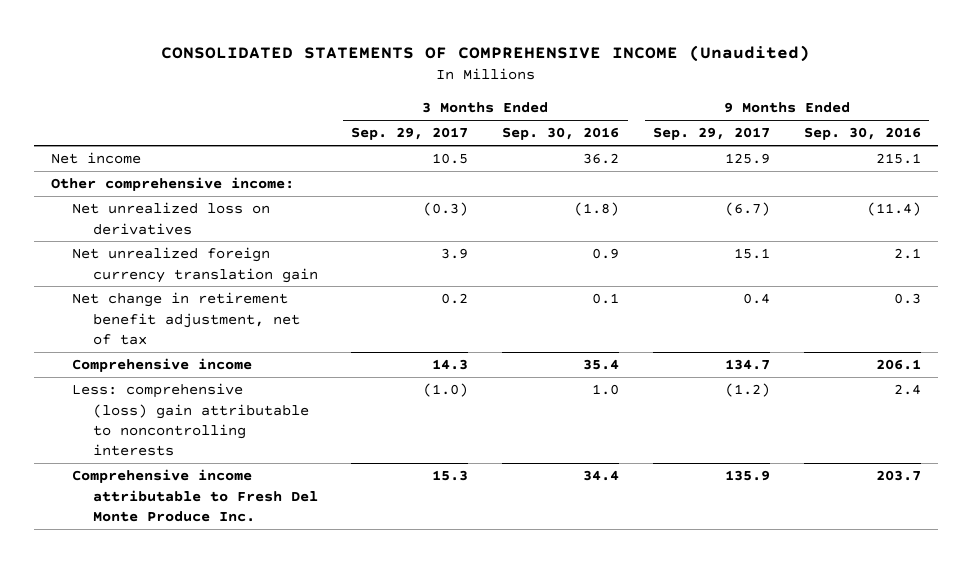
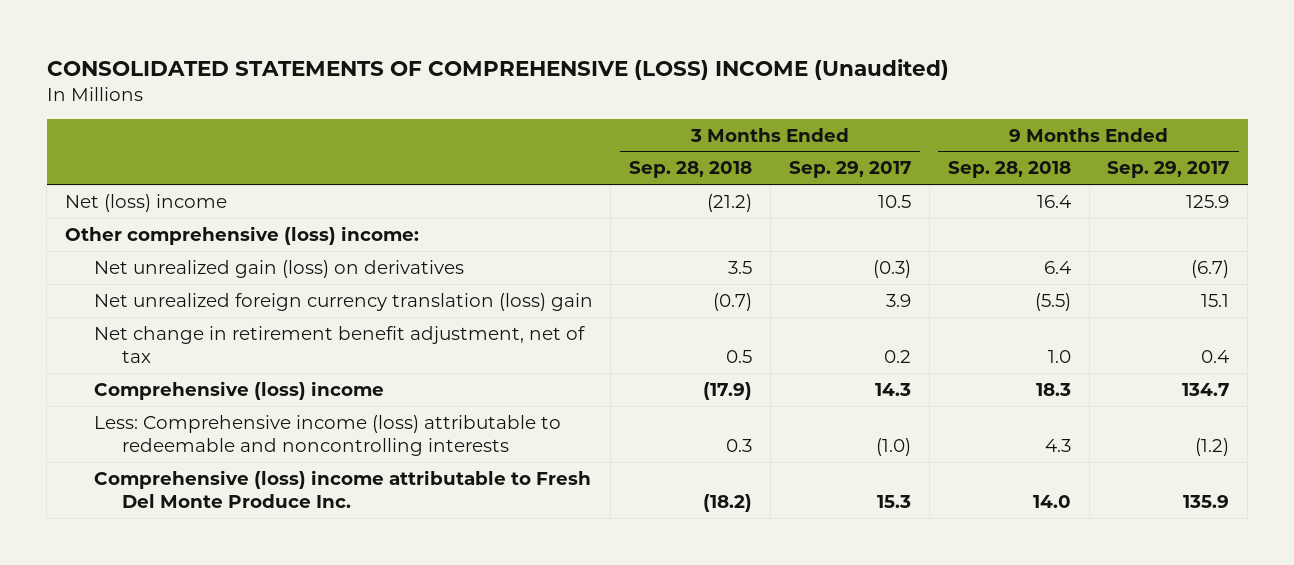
- CONSOLIDATED STATEMENTS OF COMPREHENSIVE INCOME (Unaudited)
+ CONSOLIDATED STATEMENTS OF COMPREHENSIVE (LOSS) INCOME (Unaudited)
- | 3 Months Ended Sep. 29, 2017 | 3 Months Ended Sep. 30, 2016 | 9 Months Ended Sep. 29, 2017 | 9 Months Ended Sep. 30, 2016
+ | 3 Months Ended Sep. 28, 2018 | 3 Months Ended Sep. 29, 2017 | 9 Months Ended Sep. 28, 2018 | 9 Months Ended Sep. 29, 2017
- Net income | 10.5 | 36.2 | 125.9 | 215.1
- Other comprehensive income:
- Net unrealized loss on derivatives | (0.3) | (1.8) | (6.7) | (11.4)
- Net unrealized foreign currency translation gain | 3.9 | 0.9 | 15.1 | 2.1
+ Net (loss) income | (21.2) | 10.5 | 16.4 | 125.9
+ Other comprehensive (loss) income:
+ Net unrealized gain (loss) on derivatives | 3.5 | (0.3) | 6.4 | (6.7)
+ Net unrealized foreign currency translation (loss) gain | (0.7) | 3.9 | (5.5) | 15.1
- Comprehensive income | 14.3 | 35.4 | 134.7 | 206.1
- Less: comprehensive (loss) gain attributable to noncontrolling interests | (1.0) | 1.0 | (1.2) | 2.4
- Comprehensive income attributable to Fresh Del Monte Produce Inc. | 15.3 | 34.4 | 135.9 | 203.7
+ Comprehensive (loss) income | (17.9) | 14.3 | 18.3 | 134.7
+ Less: Comprehensive income (loss) attributable to redeemable and noncontrolling interests | 0.3 | (1.0) | 4.3 | (1.2)
+ Comprehensive (loss) income attributable to Fresh Del Monte Produce Inc. | (18.2) | 15.3 | 14.0 | 135.9

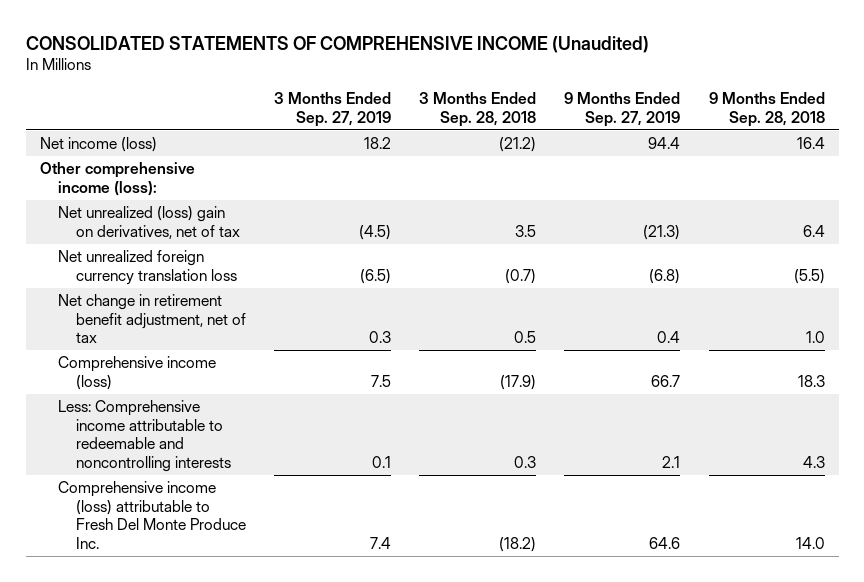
- CONSOLIDATED STATEMENTS OF COMPREHENSIVE (LOSS) INCOME (Unaudited)
+ CONSOLIDATED STATEMENTS OF COMPREHENSIVE INCOME (Unaudited)
- | 3 Months Ended Sep. 28, 2018 | 3 Months Ended Sep. 29, 2017 | 9 Months Ended Sep. 28, 2018 | 9 Months Ended Sep. 29, 2017
+ | 3 Months Ended Sep. 27, 2019 | 3 Months Ended Sep. 28, 2018 | 9 Months Ended Sep. 27, 2019 | 9 Months Ended Sep. 28, 2018
- Net (loss) income | (21.2) | 10.5 | 16.4 | 125.9
- Other comprehensive (loss) income:
- Net unrealized gain (loss) on derivatives | 3.5 | (0.3) | 6.4 | (6.7)
- Net unrealized foreign currency translation (loss) gain | (0.7) | 3.9 | (5.5) | 15.1
+ Net income (loss) | 18.2 | (21.2) | 94.4 | 16.4
+ Other comprehensive income (loss):
+ Net unrealized (loss) gain on derivatives, net of tax | (4.5) | 3.5 | (21.3) | 6.4
+ Net unrealized foreign currency translation loss | (6.5) | (0.7) | (6.8) | (5.5)
- Comprehensive (loss) income | (17.9) | 14.3 | 18.3 | 134.7
- Less: Comprehensive income (loss) attributable to redeemable and noncontrolling interests | 0.3 | (1.0) | 4.3 | (1.2)
- Comprehensive (loss) income attributable to Fresh Del Monte Produce Inc. | (18.2) | 15.3 | 14.0 | 135.9
+ Comprehensive income (loss) | 7.5 | (17.9) | 66.7 | 18.3
+ Less: Comprehensive income attributable to redeemable and noncontrolling interests | 0.1 | 0.3 | 2.1 | 4.3
+ Comprehensive income (loss) attributable to Fresh Del Monte Produce Inc. | 7.4 | (18.2) | 64.6 | 14.0

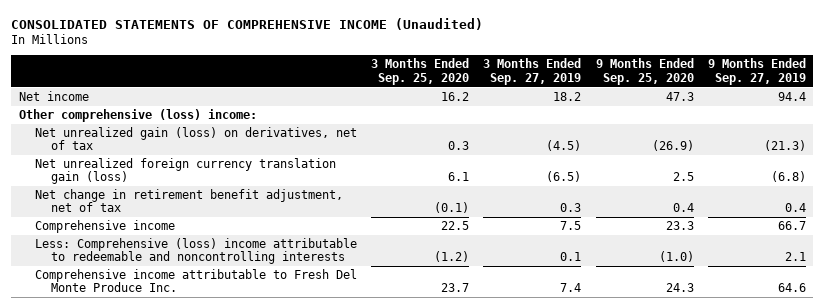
- | 3 Months Ended Sep. 27, 2019 | 3 Months Ended Sep. 28, 2018 | 9 Months Ended Sep. 27, 2019 | 9 Months Ended Sep. 28, 2018
+ | 3 Months Ended Sep. 25, 2020 | 3 Months Ended Sep. 27, 2019 | 9 Months Ended Sep. 25, 2020 | 9 Months Ended Sep. 27, 2019
- Net income (loss) | 18.2 | (21.2) | 94.4 | 16.4
- Other comprehensive income (loss):
- Net unrealized (loss) gain on derivatives, net of tax | (4.5) | 3.5 | (21.3) | 6.4
- Net unrealized foreign currency translation loss | (6.5) | (0.7) | (6.8) | (5.5)
+ Net income | 16.2 | 18.2 | 47.3 | 94.4
+ Other comprehensive (loss) income:
+ Net unrealized gain (loss) on derivatives, net of tax | 0.3 | (4.5) | (26.9) | (21.3)
+ Net unrealized foreign currency translation gain (loss) | 6.1 | (6.5) | 2.5 | (6.8)
- Comprehensive income (loss) | 7.5 | (17.9) | 66.7 | 18.3
- Less: Comprehensive income attributable to redeemable and noncontrolling interests | 0.1 | 0.3 | 2.1 | 4.3
- Comprehensive income (loss) attributable to Fresh Del Monte Produce Inc. | 7.4 | (18.2) | 64.6 | 14.0
+ Comprehensive income | 22.5 | 7.5 | 23.3 | 66.7
+ Less: Comprehensive (loss) income attributable to redeemable and noncontrolling interests | (1.2) | 0.1 | (1.0) | 2.1
+ Comprehensive income attributable to Fresh Del Monte Produce Inc. | 23.7 | 7.4 | 24.3 | 64.6

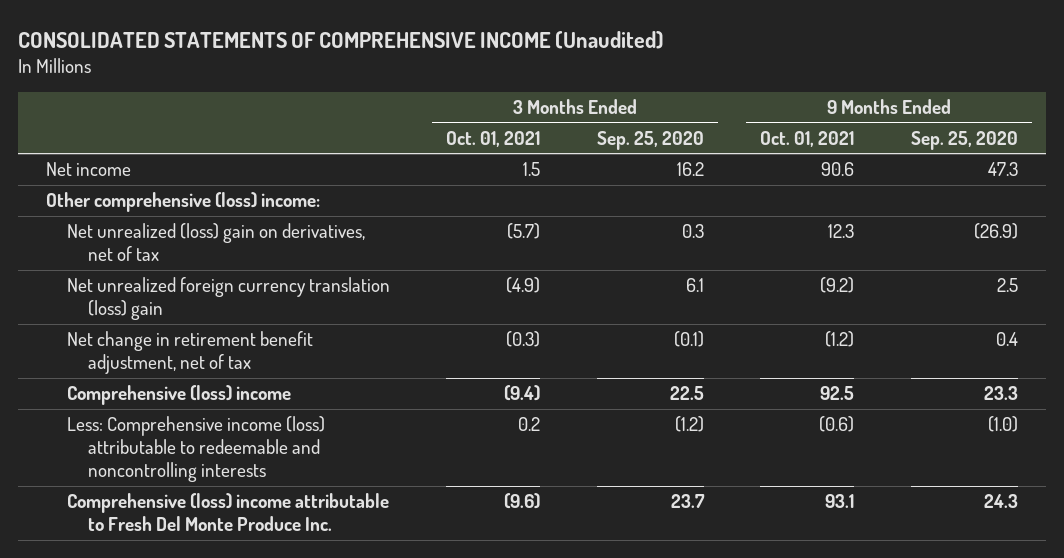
- | 3 Months Ended Sep. 25, 2020 | 3 Months Ended Sep. 27, 2019 | 9 Months Ended Sep. 25, 2020 | 9 Months Ended Sep. 27, 2019
+ | 3 Months Ended Oct. 01, 2021 | 3 Months Ended Sep. 25, 2020 | 9 Months Ended Oct. 01, 2021 | 9 Months Ended Sep. 25, 2020
- Net unrealized gain (loss) on derivatives, net of tax | 0.3 | (4.5) | (26.9) | (21.3)
- Net unrealized foreign currency translation gain (loss) | 6.1 | (6.5) | 2.5 | (6.8)
+ Net unrealized (loss) gain on derivatives, net of tax | (5.7) | 0.3 | 12.3 | (26.9)
+ Net unrealized foreign currency translation (loss) gain | (4.9) | 6.1 | (9.2) | 2.5
- Comprehensive income | 22.5 | 7.5 | 23.3 | 66.7
- Less: Comprehensive (loss) income attributable to redeemable and noncontrolling interests | (1.2) | 0.1 | (1.0) | 2.1
- Comprehensive income attributable to Fresh Del Monte Produce Inc. | 23.7 | 7.4 | 24.3 | 64.6
+ Comprehensive (loss) income | (9.4) | 22.5 | 92.5 | 23.3
+ Less: Comprehensive income (loss) attributable to redeemable and noncontrolling interests | 0.2 | (1.2) | (0.6) | (1.0)
+ Comprehensive (loss) income attributable to Fresh Del Monte Produce Inc. | (9.6) | 23.7 | 93.1 | 24.3

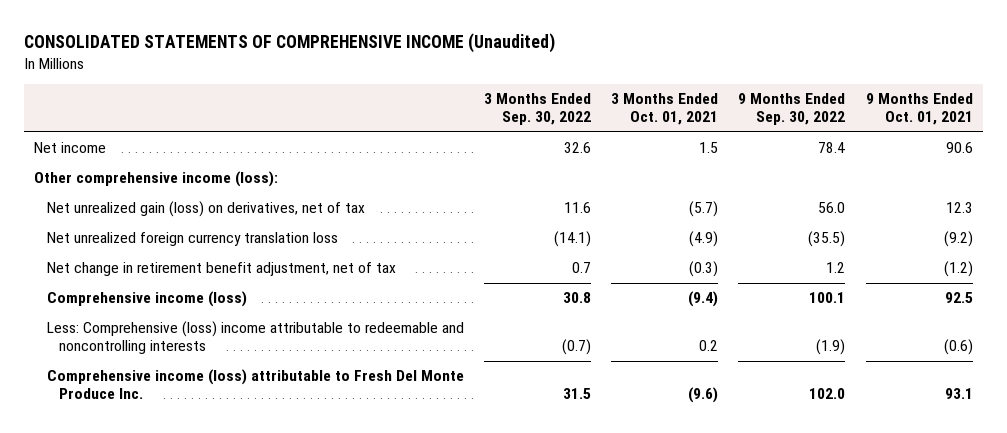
- | 3 Months Ended Oct. 01, 2021 | 3 Months Ended Sep. 25, 2020 | 9 Months Ended Oct. 01, 2021 | 9 Months Ended Sep. 25, 2020
+ | 3 Months Ended Sep. 30, 2022 | 3 Months Ended Oct. 01, 2021 | 9 Months Ended Sep. 30, 2022 | 9 Months Ended Oct. 01, 2021
- Other comprehensive (loss) income:
- Net unrealized (loss) gain on derivatives, net of tax | (5.7) | 0.3 | 12.3 | (26.9)
- Net unrealized foreign currency translation (loss) gain | (4.9) | 6.1 | (9.2) | 2.5
+ Other comprehensive income (loss):
+ Net unrealized gain (loss) on derivatives, net of tax | 11.6 | (5.7) | 56.0 | 12.3
+ Net unrealized foreign currency translation loss | (14.1) | (4.9) | (35.5) | (9.2)
- Comprehensive (loss) income | (9.4) | 22.5 | 92.5 | 23.3
- Less: Comprehensive income (loss) attributable to redeemable and noncontrolling interests | 0.2 | (1.2) | (0.6) | (1.0)
- Comprehensive (loss) income attributable to Fresh Del Monte Produce Inc. | (9.6) | 23.7 | 93.1 | 24.3
+ Comprehensive income (loss) | 30.8 | (9.4) | 100.1 | 92.5
+ Less: Comprehensive (loss) income attributable to redeemable and noncontrolling interests | (0.7) | 0.2 | (1.9) | (0.6)
+ Comprehensive income (loss) attributable to Fresh Del Monte Produce Inc. | 31.5 | (9.6) | 102.0 | 93.1

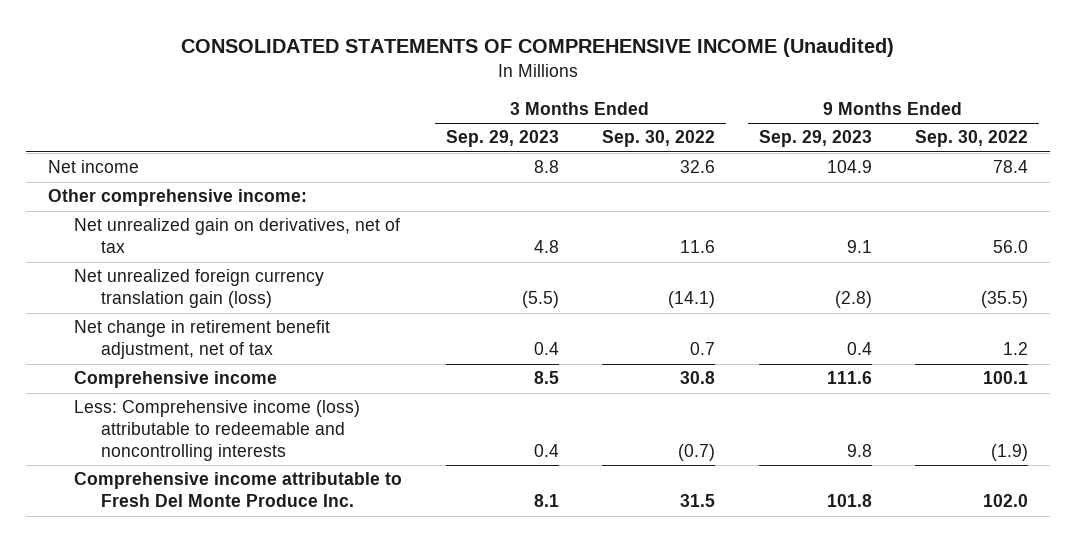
- | 3 Months Ended Sep. 30, 2022 | 3 Months Ended Oct. 01, 2021 | 9 Months Ended Sep. 30, 2022 | 9 Months Ended Oct. 01, 2021
+ | 3 Months Ended Sep. 29, 2023 | 3 Months Ended Sep. 30, 2022 | 9 Months Ended Sep. 29, 2023 | 9 Months Ended Sep. 30, 2022
- Other comprehensive income (loss):
- Net unrealized gain (loss) on derivatives, net of tax | 11.6 | (5.7) | 56.0 | 12.3
- Net unrealized foreign currency translation loss | (14.1) | (4.9) | (35.5) | (9.2)
+ Other comprehensive income:
+ Net unrealized gain on derivatives, net of tax | 4.8 | 11.6 | 9.1 | 56.0
+ Net unrealized foreign currency translation gain (loss) | (5.5) | (14.1) | (2.8) | (35.5)
- Comprehensive income (loss) | 30.8 | (9.4) | 100.1 | 92.5
- Less: Comprehensive (loss) income attributable to redeemable and noncontrolling interests | (0.7) | 0.2 | (1.9) | (0.6)
- Comprehensive income (loss) attributable to Fresh Del Monte Produce Inc. | 31.5 | (9.6) | 102.0 | 93.1
+ Comprehensive income | 8.5 | 30.8 | 111.6 | 100.1
+ Less: Comprehensive income (loss) attributable to redeemable and noncontrolling interests | 0.4 | (0.7) | 9.8 | (1.9)
+ Comprehensive income attributable to Fresh Del Monte Produce Inc. | 8.1 | 31.5 | 101.8 | 102.0

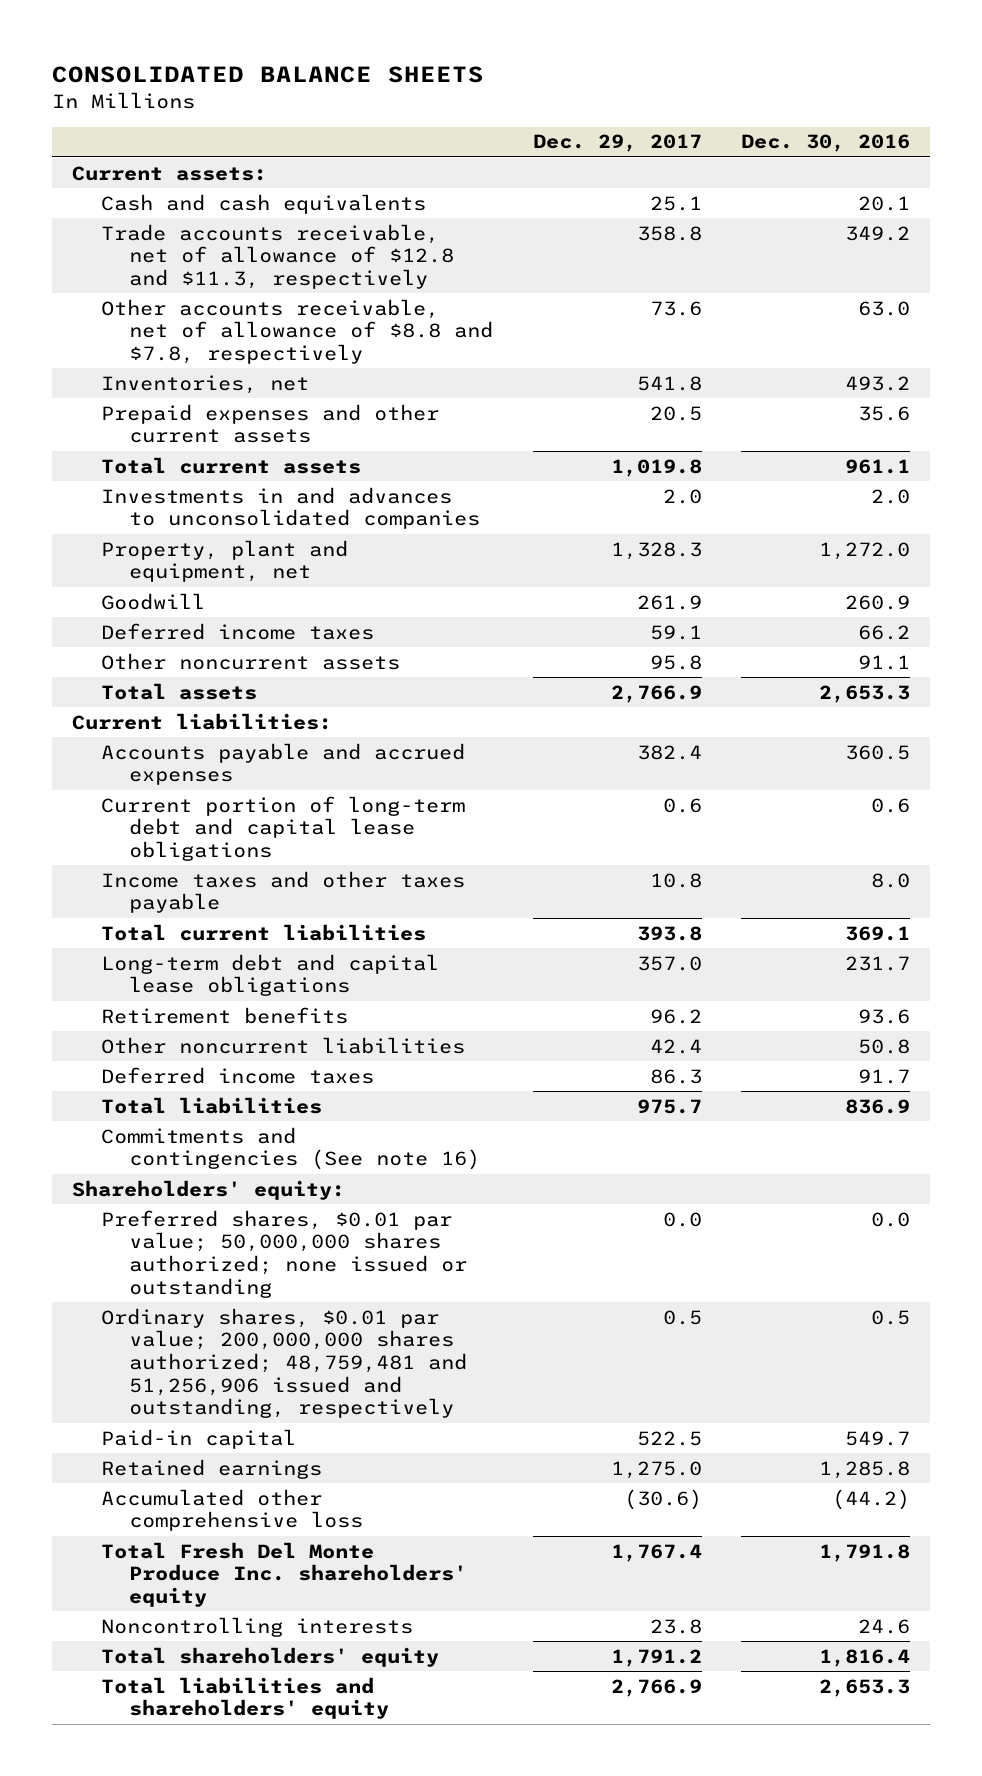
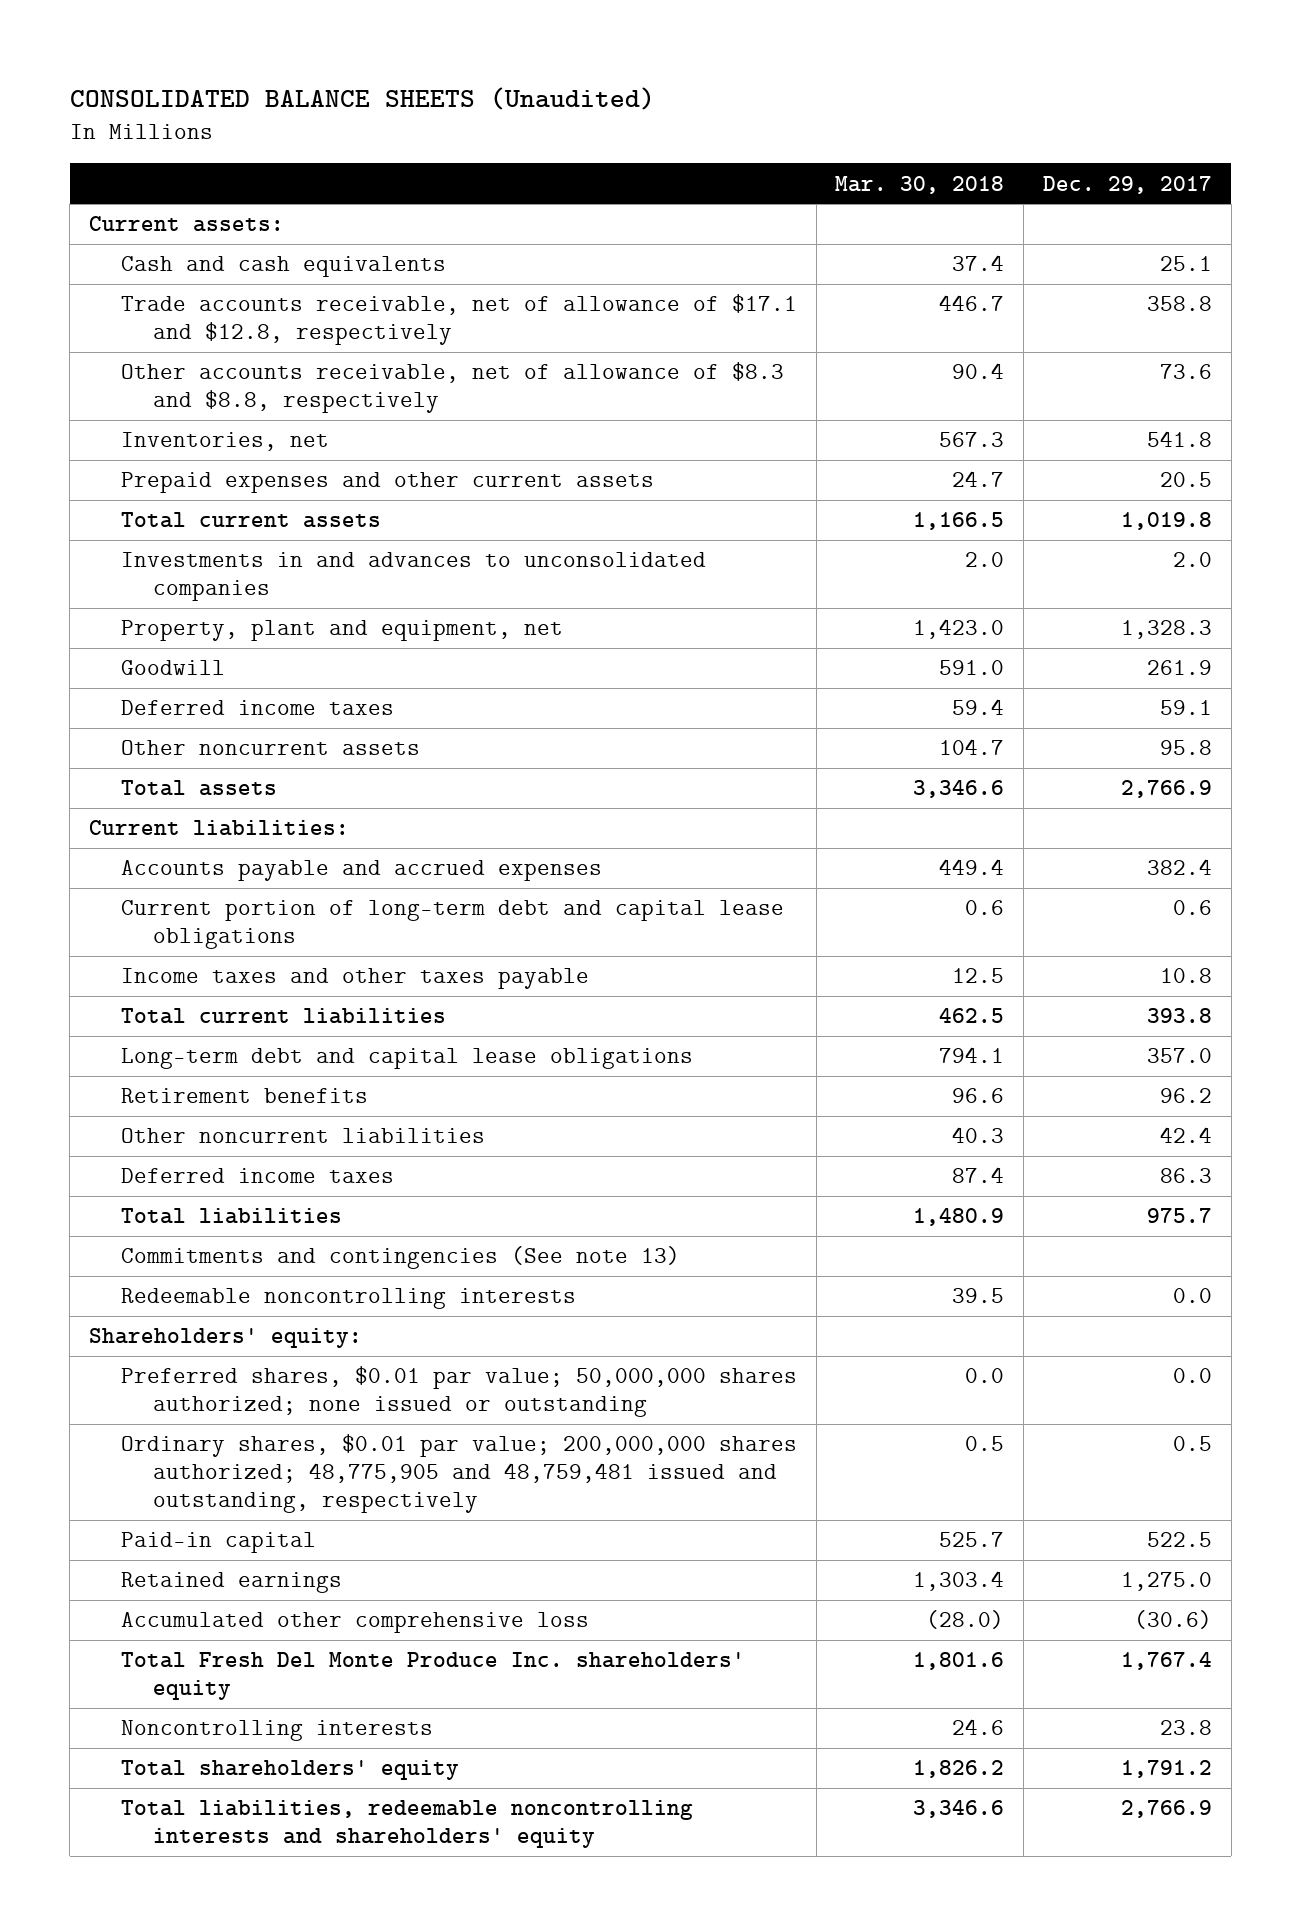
- CONSOLIDATED BALANCE SHEETS
+ CONSOLIDATED BALANCE SHEETS (Unaudited)
- | Dec. 29, 2017 | Dec. 30, 2016
+ | Mar. 30, 2018 | Dec. 29, 2017
- Trade accounts receivable, net of allowance of $12.8 and $11.3, respectively | 358.8 | 349.2
- Other accounts receivable, net of allowance of $8.8 and $7.8, respectively | 73.6 | 63.0
+ Trade accounts receivable, net of allowance of $17.1 and $12.8, respectively | 446.7 | 358.8
+ Other accounts receivable, net of allowance of $8.3 and $8.8, respectively | 90.4 | 73.6
- Commitments and contingencies (See note 16)
+ Commitments and contingencies (See note 13)
+ Redeemable noncontrolling interests | 39.5 | 0.0
- Ordinary shares, $0.01 par value; 200,000,000 shares authorized; 48,759,481 and 51,256,906 issued and outstanding, respectively | 0.5 | 0.5
+ Ordinary shares, $0.01 par value; 200,000,000 shares authorized; 48,775,905 and 48,759,481 issued and outstanding, respectively | 0.5 | 0.5
- Total liabilities and shareholders' equity | 2,766.9 | 2,653.3
+ Total liabilities, redeemable noncontrolling interests and shareholders' equity | 3,346.6 | 2,766.9

